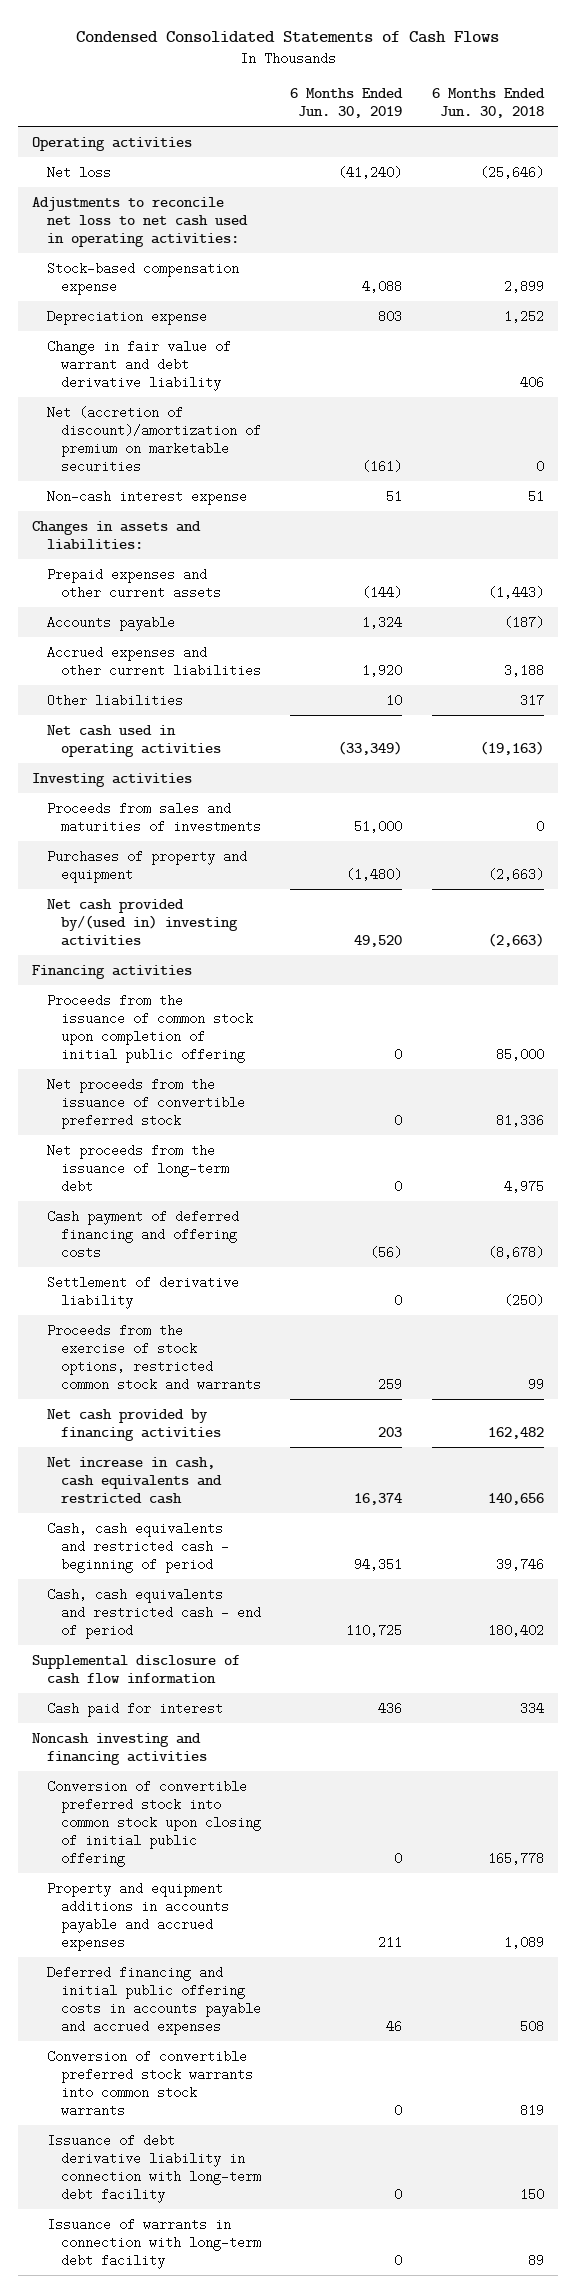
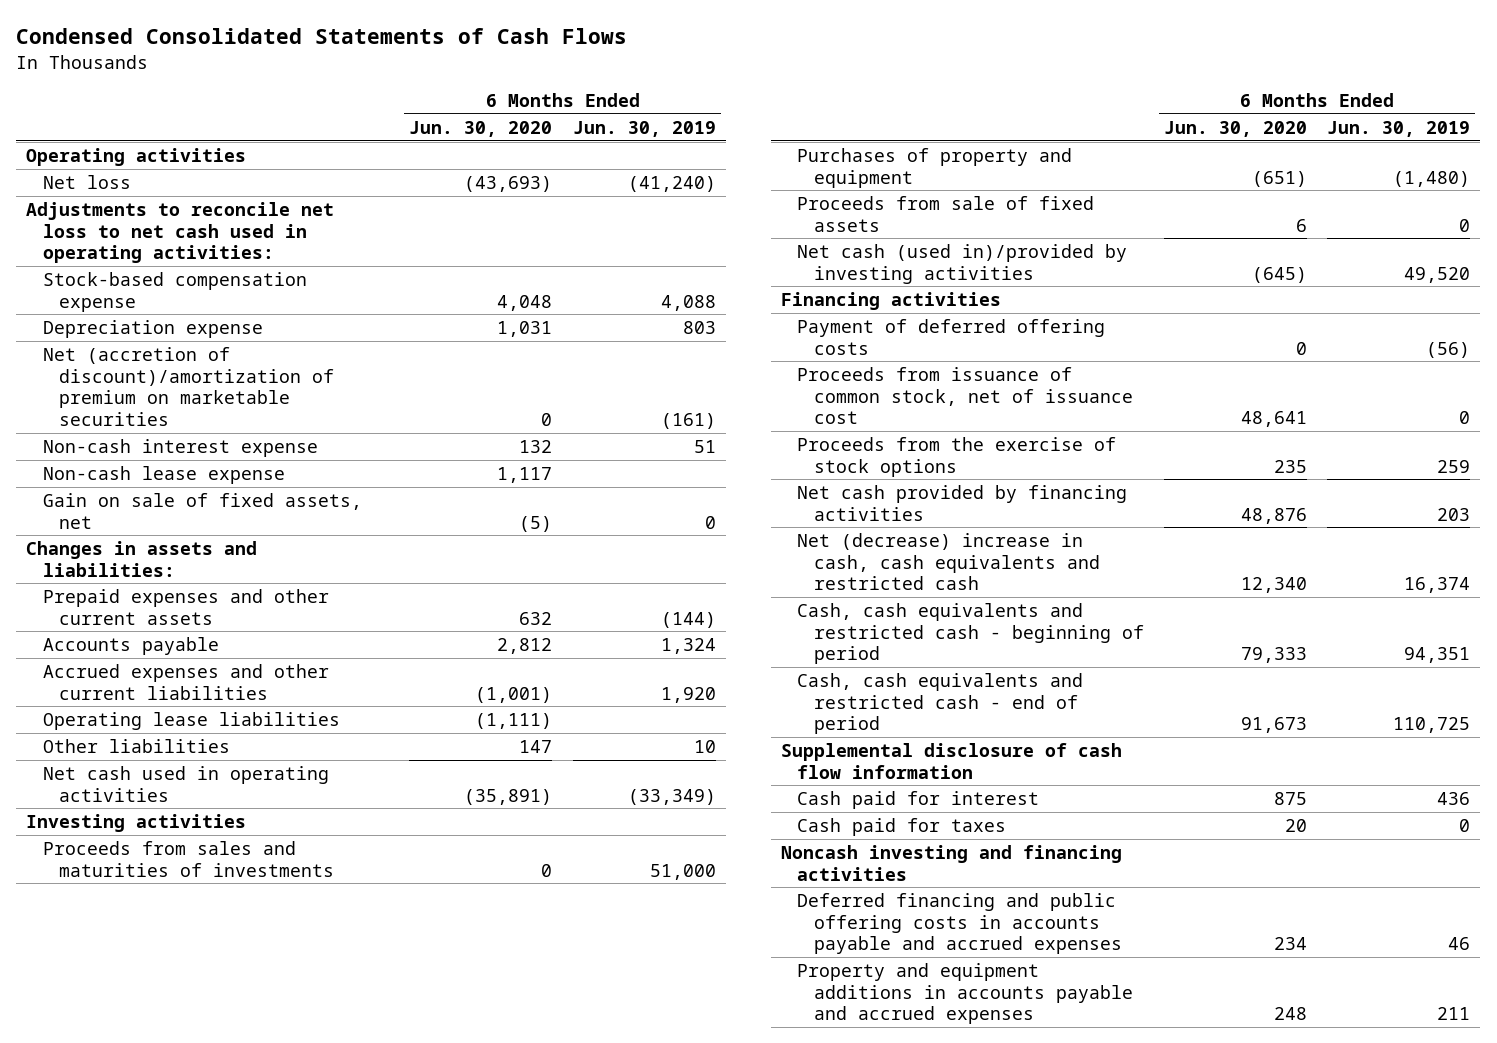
- | 6 Months Ended Jun. 30, 2019 | 6 Months Ended Jun. 30, 2018
+ | 6 Months Ended Jun. 30, 2020 | 6 Months Ended Jun. 30, 2019
- Change in fair value of warrant and debt derivative liability | | 406
+ Non-cash lease expense | 1,117 |
+ Gain on sale of fixed assets, net | (5) | 0
+ Operating lease liabilities | (1,111) |
- Net cash provided by/(used in) investing activities | 49,520 | (2,663)
+ Proceeds from sale of fixed assets | 6 | 0
+ Net cash (used in)/provided by investing activities | (645) | 49,520
- Proceeds from the issuance of common stock upon completion of initial public offering | 0 | 85,000
- Net proceeds from the issuance of convertible preferred stock | 0 | 81,336
- Net proceeds from the issuance of long-term debt | 0 | 4,975
- Cash payment of deferred financing and offering costs | (56) | (8,678)
- Settlement of derivative liability | 0 | (250)
- Proceeds from the exercise of stock options, restricted common stock and warrants | 259 | 99
+ Payment of deferred offering costs | 0 | (56)
+ Proceeds from issuance of common stock, net of issuance cost | 48,641 | 0
+ Proceeds from the exercise of stock options | 235 | 259
- Net increase in cash, cash equivalents and restricted cash | 16,374 | 140,656
+ Net (decrease) increase in cash, cash equivalents and restricted cash | 12,340 | 16,374
+ Cash paid for taxes | 20 | 0
- Conversion of convertible preferred stock into common stock upon closing of initial public offering | 0 | 165,778
+ Deferred financing and public offering costs in accounts payable and accrued expenses | 234 | 46
- Deferred financing and initial public offering costs in accounts payable and accrued expenses | 46 | 508
- Conversion of convertible preferred stock warrants into common stock warrants | 0 | 819
- Issuance of debt derivative liability in connection with long-term debt facility | 0 | 150
- Issuance of warrants in connection with long-term debt facility | 0 | 89

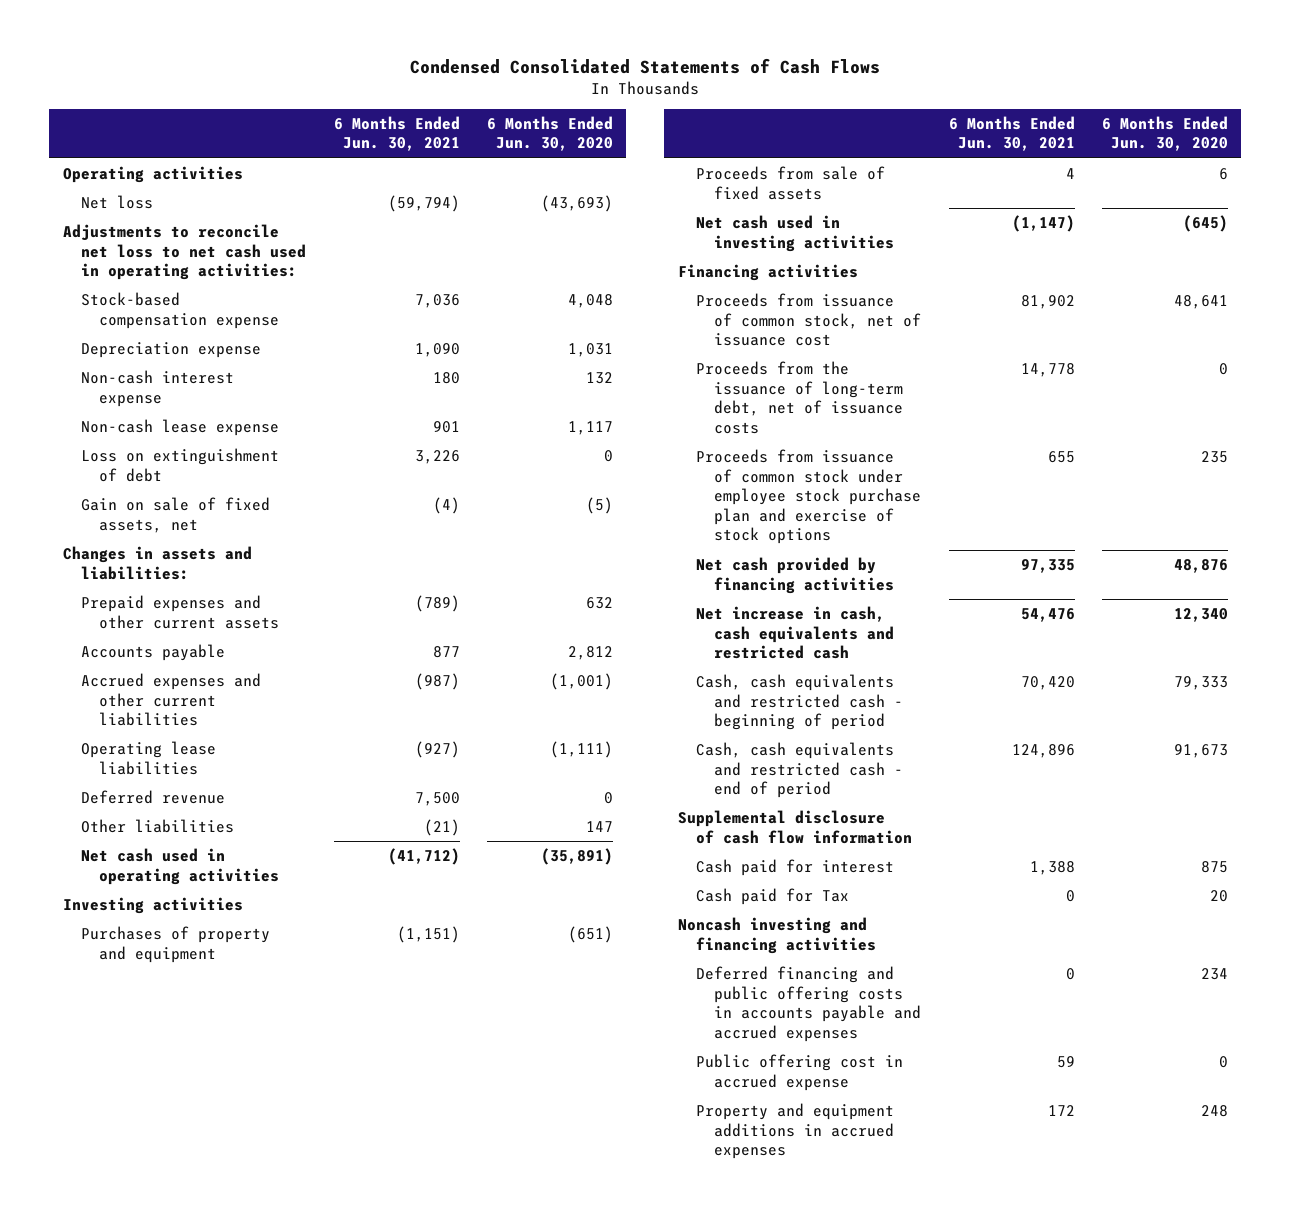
- | 6 Months Ended Jun. 30, 2020 | 6 Months Ended Jun. 30, 2019
+ | 6 Months Ended Jun. 30, 2021 | 6 Months Ended Jun. 30, 2020
- Net (accretion of discount)/amortization of premium on marketable securities | 0 | (161)
+ Loss on extinguishment of debt | 3,226 | 0
+ Deferred revenue | 7,500 | 0
- Proceeds from sales and maturities of investments | 0 | 51,000
- Net cash (used in)/provided by investing activities | (645) | 49,520
+ Net cash used in investing activities | (1,147) | (645)
- Payment of deferred offering costs | 0 | (56)
- Proceeds from the exercise of stock options | 235 | 259
+ Proceeds from the issuance of long-term debt, net of issuance costs | 14,778 | 0
+ Proceeds from issuance of common stock under employee stock purchase plan and exercise of stock options | 655 | 235
- Net (decrease) increase in cash, cash equivalents and restricted cash | 12,340 | 16,374
+ Net increase in cash, cash equivalents and restricted cash | 54,476 | 12,340
- Cash paid for taxes | 20 | 0
+ Cash paid for Tax | 0 | 20
- Property and equipment additions in accounts payable and accrued expenses | 248 | 211
+ Public offering cost in accrued expense | 59 | 0
+ Property and equipment additions in accrued expenses | 172 | 248

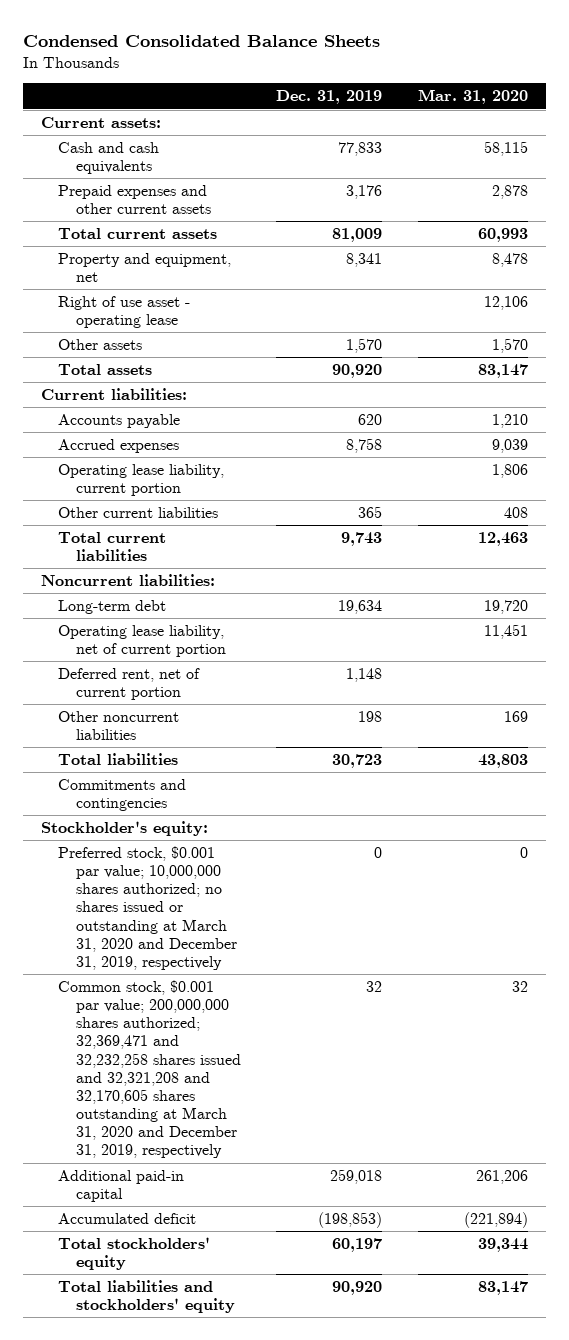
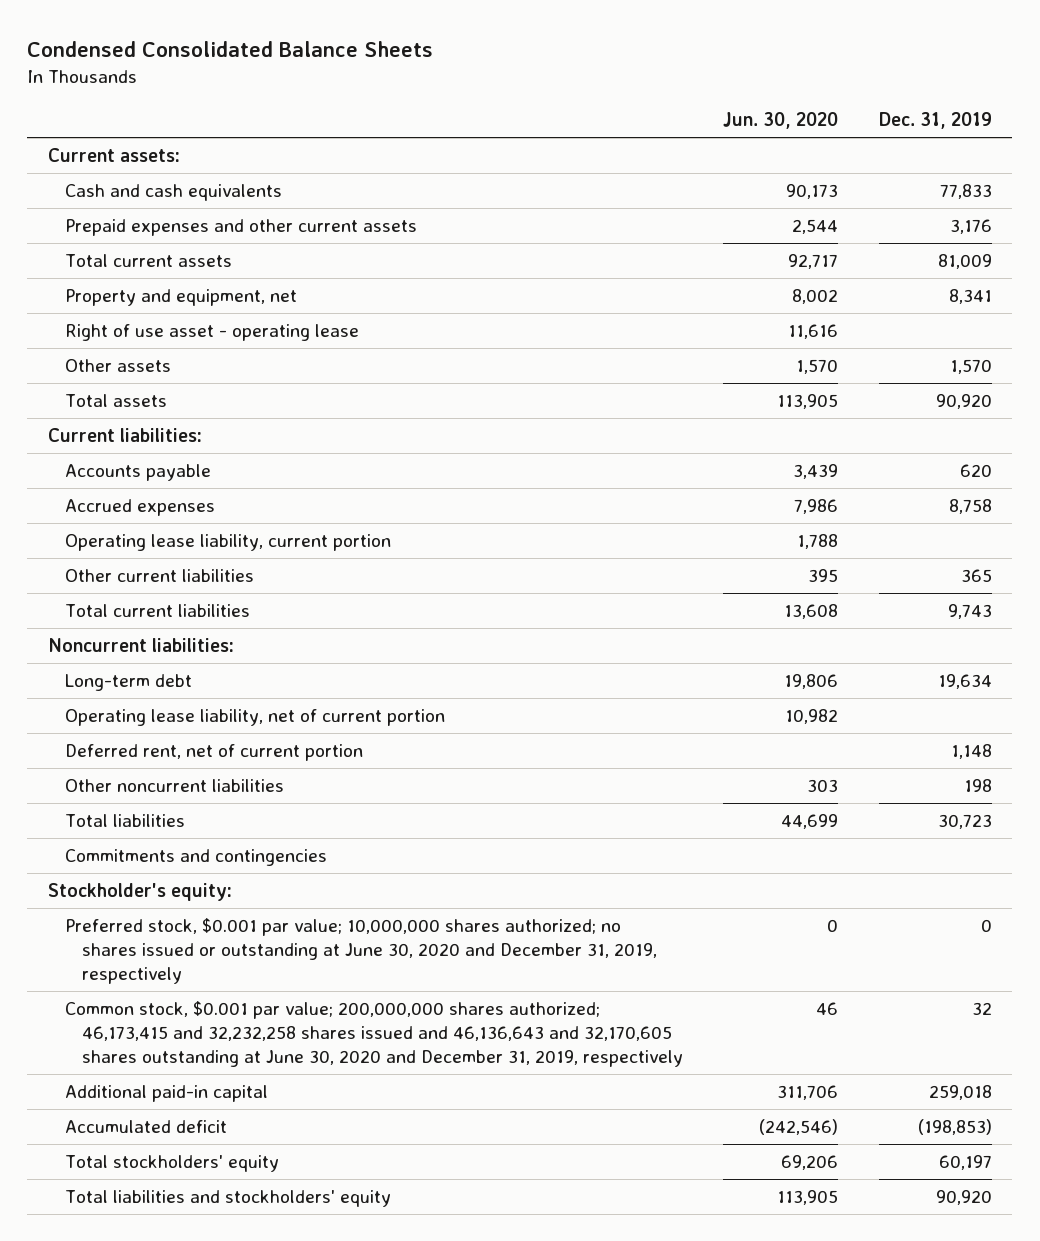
- | Dec. 31, 2019 | Mar. 31, 2020
+ | Jun. 30, 2020 | Dec. 31, 2019
- Preferred stock, $0.001 par value; 10,000,000 shares authorized; no shares issued or outstanding at March 31, 2020 and December 31, 2019, respectively | 0 | 0
- Common stock, $0.001 par value; 200,000,000 shares authorized; 32,369,471 and 32,232,258 shares issued and 32,321,208 and 32,170,605 shares outstanding at March 31, 2020 and December 31, 2019, respectively | 32 | 32
+ Preferred stock, $0.001 par value; 10,000,000 shares authorized; no shares issued or outstanding at June 30, 2020 and December 31, 2019, respectively | 0 | 0
+ Common stock, $0.001 par value; 200,000,000 shares authorized; 46,173,415 and 32,232,258 shares issued and 46,136,643 and 32,170,605 shares outstanding at June 30, 2020 and December 31, 2019, respectively | 46 | 32

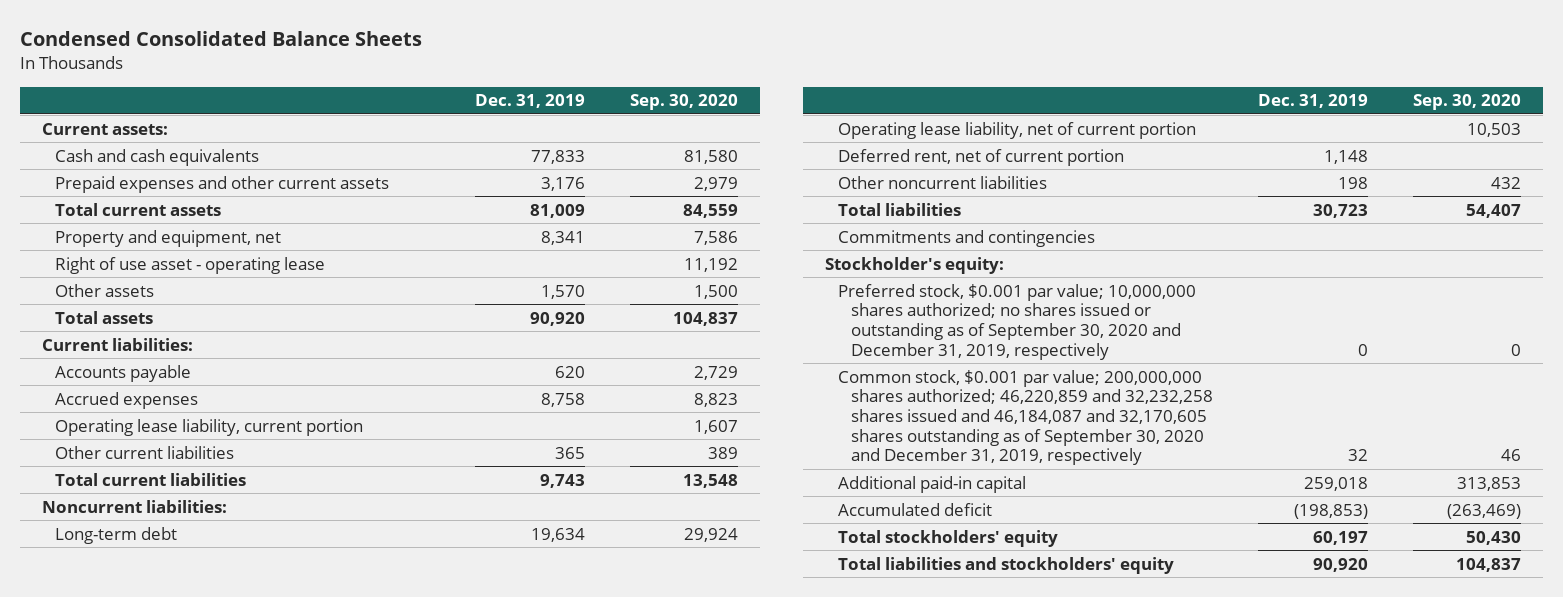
- | Jun. 30, 2020 | Dec. 31, 2019
+ | Dec. 31, 2019 | Sep. 30, 2020
- Preferred stock, $0.001 par value; 10,000,000 shares authorized; no shares issued or outstanding at June 30, 2020 and December 31, 2019, respectively | 0 | 0
- Common stock, $0.001 par value; 200,000,000 shares authorized; 46,173,415 and 32,232,258 shares issued and 46,136,643 and 32,170,605 shares outstanding at June 30, 2020 and December 31, 2019, respectively | 46 | 32
+ Preferred stock, $0.001 par value; 10,000,000 shares authorized; no shares issued or outstanding as of September 30, 2020 and December 31, 2019, respectively | 0 | 0
+ Common stock, $0.001 par value; 200,000,000 shares authorized; 46,220,859 and 32,232,258 shares issued and 46,184,087 and 32,170,605 shares outstanding as of September 30, 2020 and December 31, 2019, respectively | 32 | 46

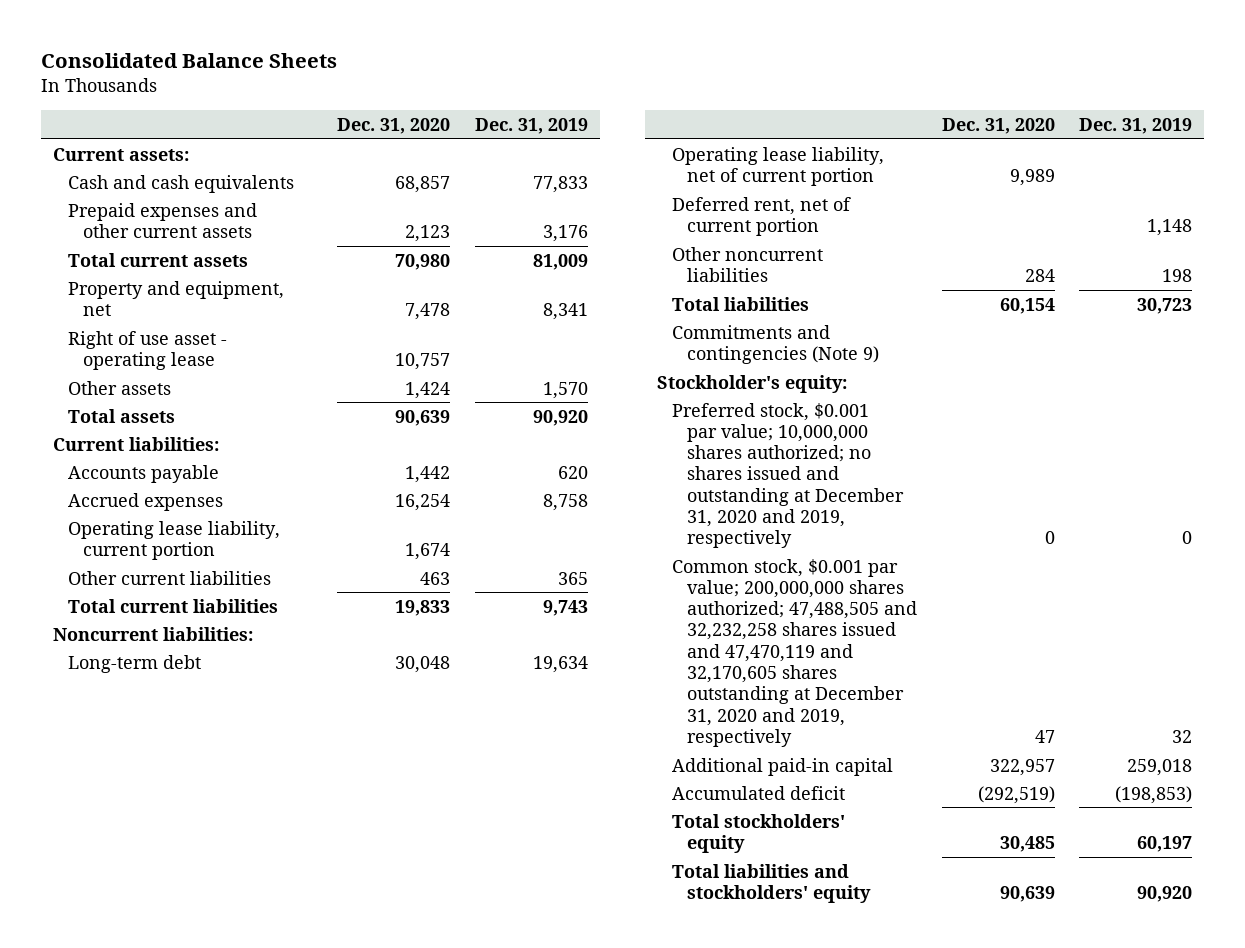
- Condensed Consolidated Balance Sheets
+ Consolidated Balance Sheets
- | Dec. 31, 2019 | Sep. 30, 2020
+ | Dec. 31, 2020 | Dec. 31, 2019
- Commitments and contingencies
+ Commitments and contingencies (Note 9)
- Preferred stock, $0.001 par value; 10,000,000 shares authorized; no shares issued or outstanding as of September 30, 2020 and December 31, 2019, respectively | 0 | 0
- Common stock, $0.001 par value; 200,000,000 shares authorized; 46,220,859 and 32,232,258 shares issued and 46,184,087 and 32,170,605 shares outstanding as of September 30, 2020 and December 31, 2019, respectively | 32 | 46
+ Preferred stock, $0.001 par value; 10,000,000 shares authorized; no shares issued and outstanding at December 31, 2020 and 2019, respectively | 0 | 0
+ Common stock, $0.001 par value; 200,000,000 shares authorized; 47,488,505 and 32,232,258 shares issued and 47,470,119 and 32,170,605 shares outstanding at December 31, 2020 and 2019, respectively | 47 | 32

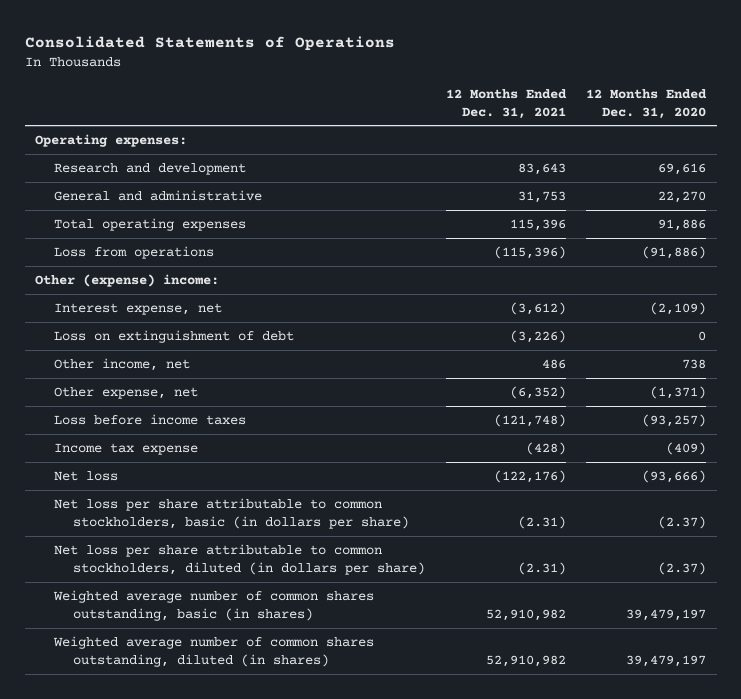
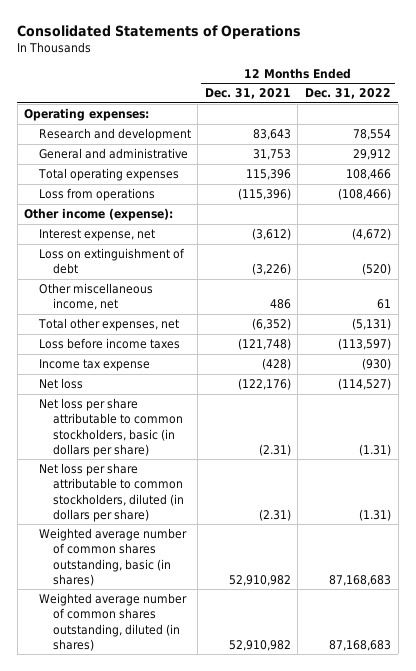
- | 12 Months Ended Dec. 31, 2021 | 12 Months Ended Dec. 31, 2020
+ | 12 Months Ended Dec. 31, 2021 | 12 Months Ended Dec. 31, 2022
- Other (expense) income:
+ Other income (expense):
- Other income, net | 486 | 738
- Other expense, net | (6,352) | (1,371)
+ Other miscellaneous income, net | 486 | 61
+ Total other expenses, net | (6,352) | (5,131)

